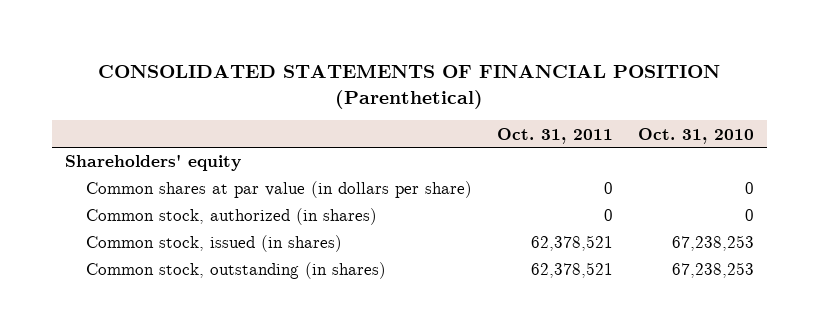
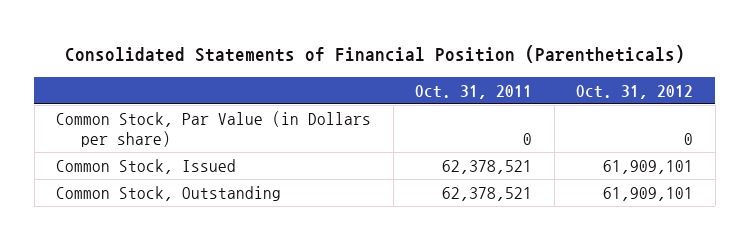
- CONSOLIDATED STATEMENTS OF FINANCIAL POSITION (Parenthetical)
+ Consolidated Statements of Financial Position (Parentheticals)
- | Oct. 31, 2011 | Oct. 31, 2010
+ | Oct. 31, 2011 | Oct. 31, 2012
- Shareholders' equity
- Common shares at par value (in dollars per share) | 0 | 0
- Common stock, authorized (in shares) | 0 | 0
- Common stock, issued (in shares) | 62,378,521 | 67,238,253
- Common stock, outstanding (in shares) | 62,378,521 | 67,238,253
+ Common Stock, Par Value (in Dollars per share) | 0 | 0
+ Common Stock, Issued | 62,378,521 | 61,909,101
+ Common Stock, Outstanding | 62,378,521 | 61,909,101

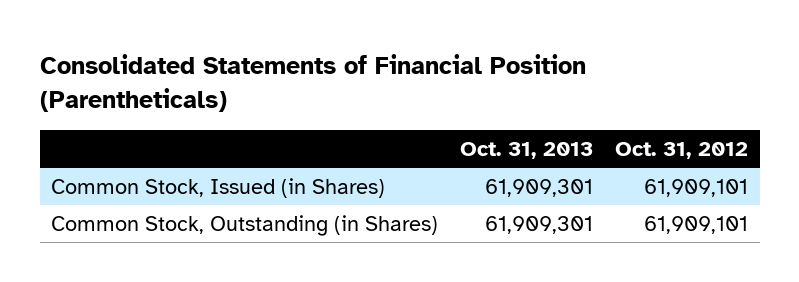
- | Oct. 31, 2011 | Oct. 31, 2012
+ | Oct. 31, 2013 | Oct. 31, 2012
- Common Stock, Par Value (in Dollars per share) | 0 | 0
- Common Stock, Issued | 62,378,521 | 61,909,101
- Common Stock, Outstanding | 62,378,521 | 61,909,101
+ Common Stock, Issued (in Shares) | 61,909,301 | 61,909,101
+ Common Stock, Outstanding (in Shares) | 61,909,301 | 61,909,101

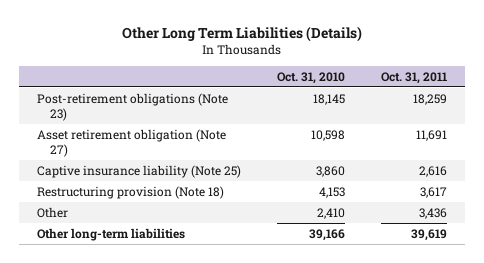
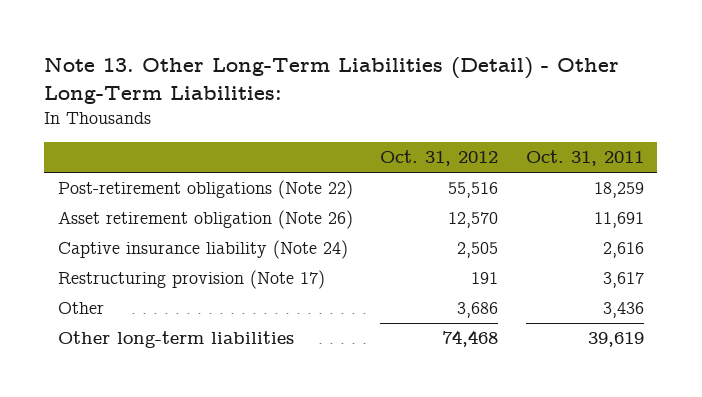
- Other Long Term Liabilities (Details)
+ Note 13. Other Long-Term Liabilities (Detail) - Other Long-Term Liabilities:
- | Oct. 31, 2010 | Oct. 31, 2011
+ | Oct. 31, 2012 | Oct. 31, 2011
- Post-retirement obligations (Note 23) | 18,145 | 18,259
- Asset retirement obligation (Note 27) | 10,598 | 11,691
- Captive insurance liability (Note 25) | 3,860 | 2,616
- Restructuring provision (Note 18) | 4,153 | 3,617
+ Post-retirement obligations (Note 22) | 55,516 | 18,259
+ Asset retirement obligation (Note 26) | 12,570 | 11,691
+ Captive insurance liability (Note 24) | 2,505 | 2,616
+ Restructuring provision (Note 17) | 191 | 3,617

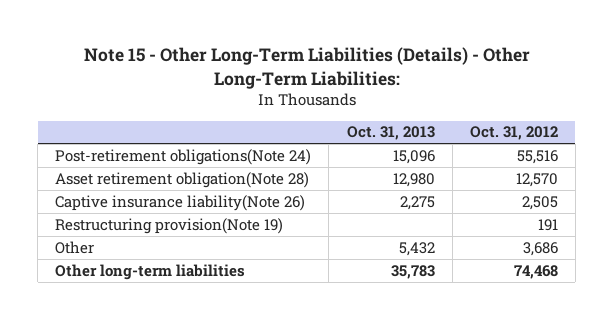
- Note 13. Other Long-Term Liabilities (Detail) - Other Long-Term Liabilities:
+ Note 15 - Other Long-Term Liabilities (Details) - Other Long-Term Liabilities:
- | Oct. 31, 2012 | Oct. 31, 2011
+ | Oct. 31, 2013 | Oct. 31, 2012
- Post-retirement obligations (Note 22) | 55,516 | 18,259
- Asset retirement obligation (Note 26) | 12,570 | 11,691
- Captive insurance liability (Note 24) | 2,505 | 2,616
- Restructuring provision (Note 17) | 191 | 3,617
+ Post-retirement obligations(Note 24) | 15,096 | 55,516
+ Asset retirement obligation(Note 28) | 12,980 | 12,570
+ Captive insurance liability(Note 26) | 2,275 | 2,505
+ Restructuring provision(Note 19) | | 191

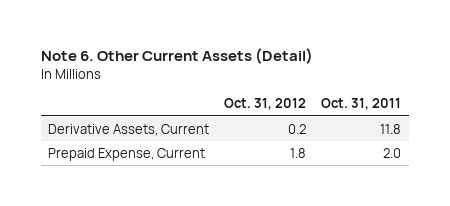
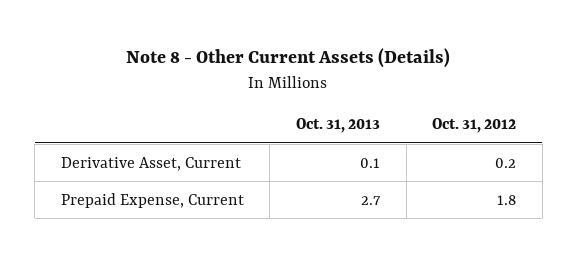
- Note 6. Other Current Assets (Detail)
+ Note 8 - Other Current Assets (Details)
- | Oct. 31, 2012 | Oct. 31, 2011
+ | Oct. 31, 2013 | Oct. 31, 2012
- Derivative Assets, Current | 0.2 | 11.8
+ Derivative Asset, Current | 0.1 | 0.2

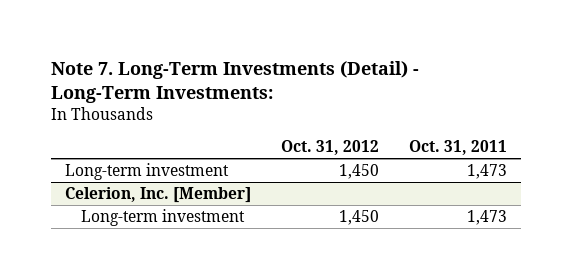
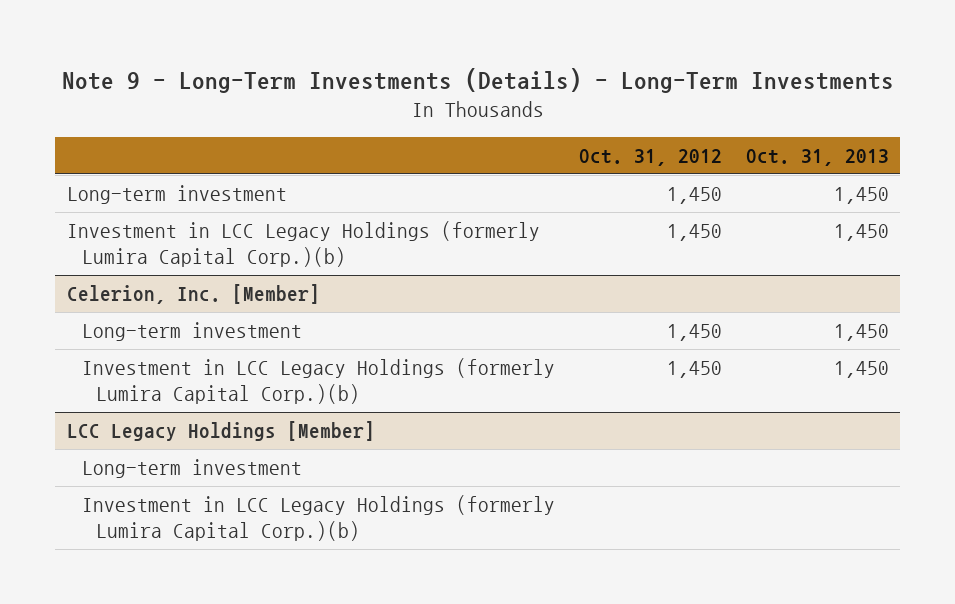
- Note 7. Long-Term Investments (Detail) - Long-Term Investments:
+ Note 9 - Long-Term Investments (Details) - Long-Term Investments
- | Oct. 31, 2012 | Oct. 31, 2011
+ | Oct. 31, 2012 | Oct. 31, 2013
+ Investment in LCC Legacy Holdings (formerly Lumira Capital Corp.)(b) | 1,450 | 1,450
@ Celerion, Inc. [Member]
+ Investment in LCC Legacy Holdings (formerly Lumira Capital Corp.)(b) | 1,450 | 1,450
+ LCC Legacy Holdings [Member]
+ Long-term investment
+ Investment in LCC Legacy Holdings (formerly Lumira Capital Corp.)(b)

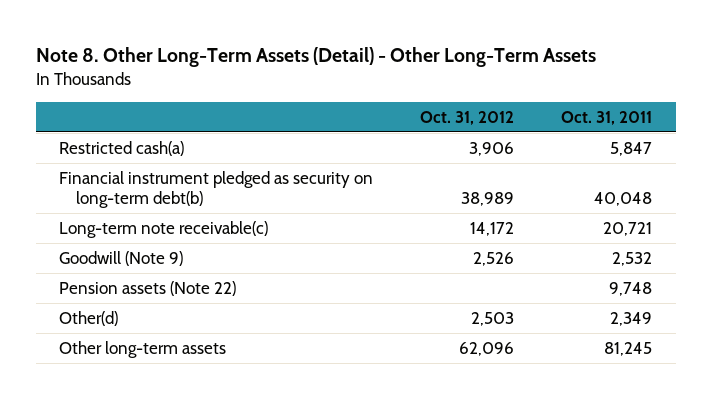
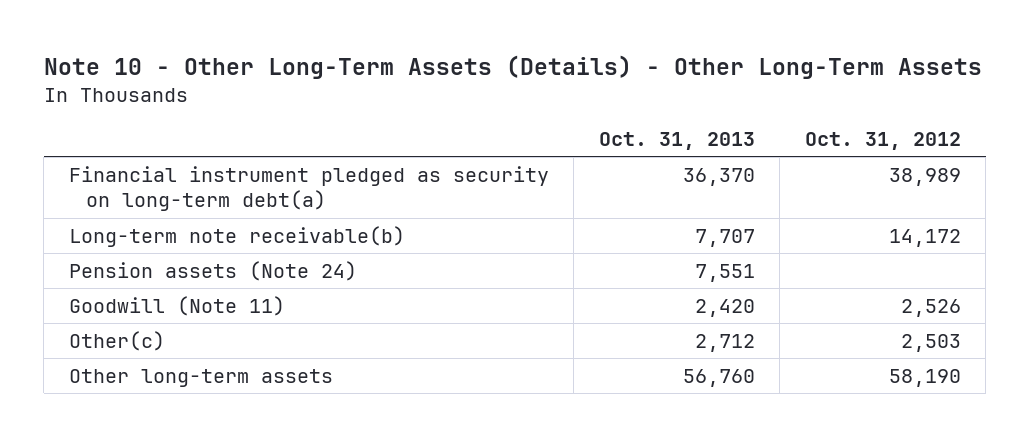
- Note 8. Other Long-Term Assets (Detail) - Other Long-Term Assets
+ Note 10 - Other Long-Term Assets (Details) - Other Long-Term Assets
- | Oct. 31, 2012 | Oct. 31, 2011
+ | Oct. 31, 2013 | Oct. 31, 2012
- Restricted cash(a) | 3,906 | 5,847
- Financial instrument pledged as security on long-term debt(b) | 38,989 | 40,048
- Long-term note receivable(c) | 14,172 | 20,721
- Goodwill (Note 9) | 2,526 | 2,532
- Pension assets (Note 22) | | 9,748
- Other(d) | 2,503 | 2,349
- Other long-term assets | 62,096 | 81,245
+ Financial instrument pledged as security on long-term debt(a) | 36,370 | 38,989
+ Long-term note receivable(b) | 7,707 | 14,172
+ Pension assets (Note 24) | 7,551 |
+ Goodwill (Note 11) | 2,420 | 2,526
+ Other(c) | 2,712 | 2,503
+ Other long-term assets | 56,760 | 58,190

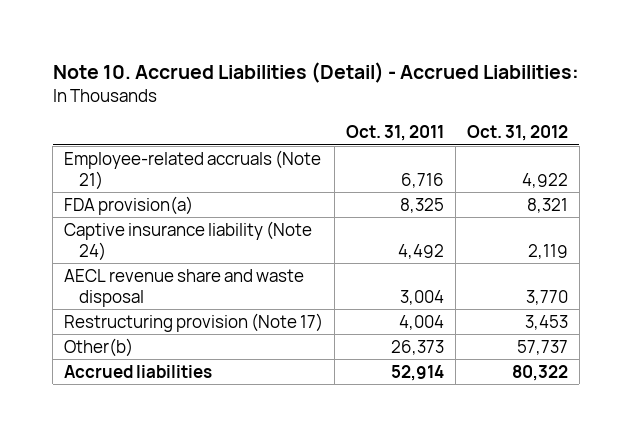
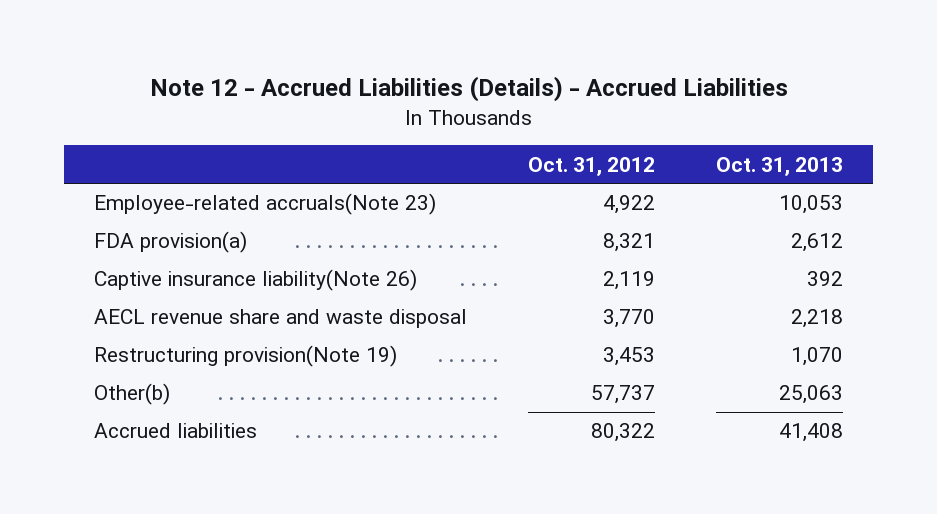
- Note 10. Accrued Liabilities (Detail) - Accrued Liabilities:
+ Note 12 - Accrued Liabilities (Details) - Accrued Liabilities
- | Oct. 31, 2011 | Oct. 31, 2012
+ | Oct. 31, 2012 | Oct. 31, 2013
- Employee-related accruals (Note 21) | 6,716 | 4,922
+ Employee-related accruals(Note 23) | 4,922 | 10,053
- Captive insurance liability (Note 24) | 4,492 | 2,119
+ Captive insurance liability(Note 26) | 2,119 | 392
- Restructuring provision (Note 17) | 4,004 | 3,453
+ Restructuring provision(Note 19) | 3,453 | 1,070

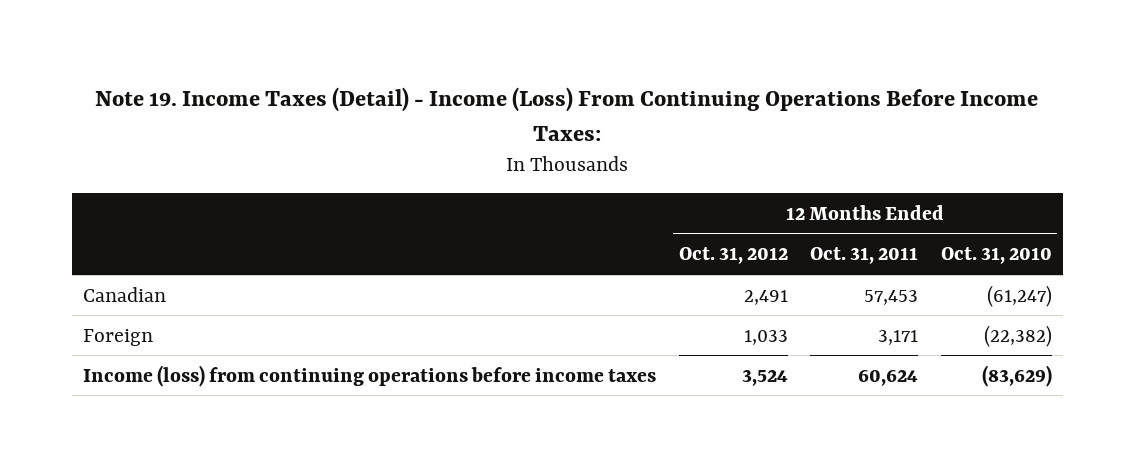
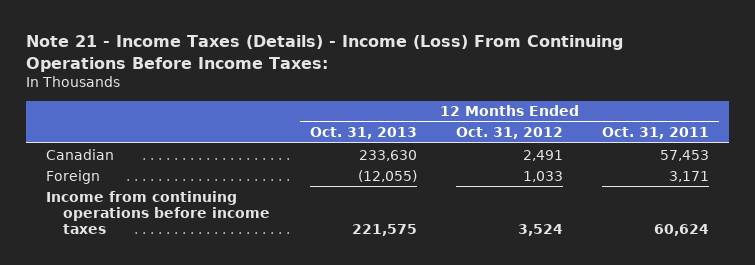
- Note 19. Income Taxes (Detail) - Income (Loss) From Continuing Operations Before Income Taxes:
+ Note 21 - Income Taxes (Details) - Income (Loss) From Continuing Operations Before Income Taxes:
- | 12 Months Ended Oct. 31, 2012 | 12 Months Ended Oct. 31, 2011 | 12 Months Ended Oct. 31, 2010
+ | 12 Months Ended Oct. 31, 2013 | 12 Months Ended Oct. 31, 2012 | 12 Months Ended Oct. 31, 2011
- Income (loss) from continuing operations before income taxes | 3,524 | 60,624 | (83,629)
+ Income from continuing operations before income taxes | 221,575 | 3,524 | 60,624

